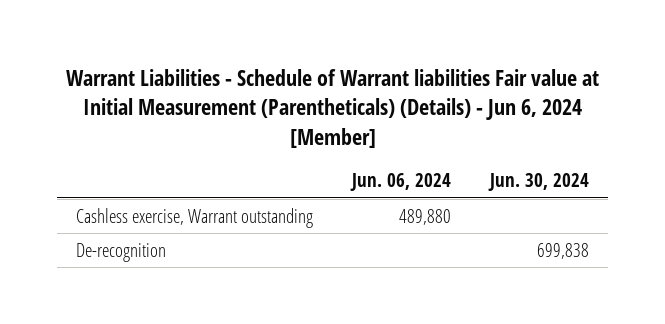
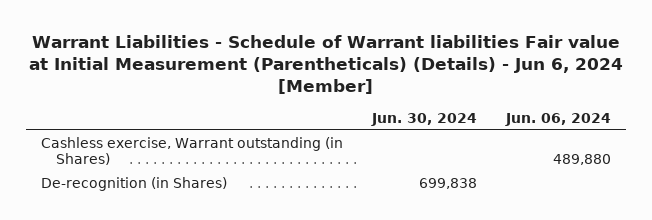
- | Jun. 06, 2024 | Jun. 30, 2024
+ | Jun. 30, 2024 | Jun. 06, 2024
- Cashless exercise, Warrant outstanding | 489,880 |
- De-recognition | | 699,838
+ Cashless exercise, Warrant outstanding (in Shares) | | 489,880
+ De-recognition (in Shares) | 699,838 |

